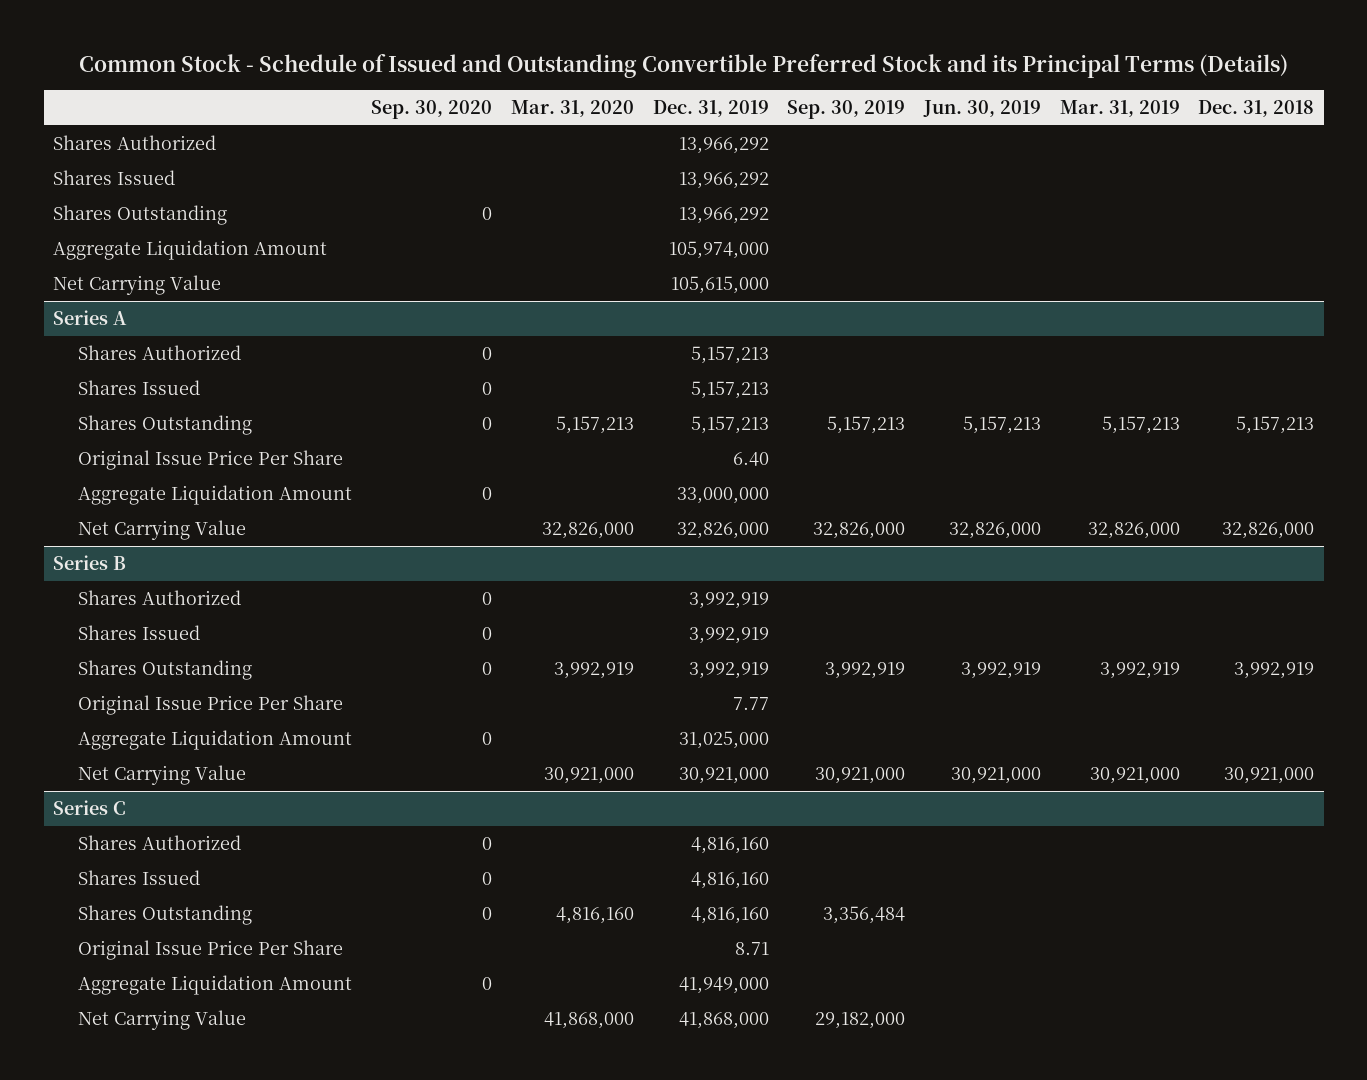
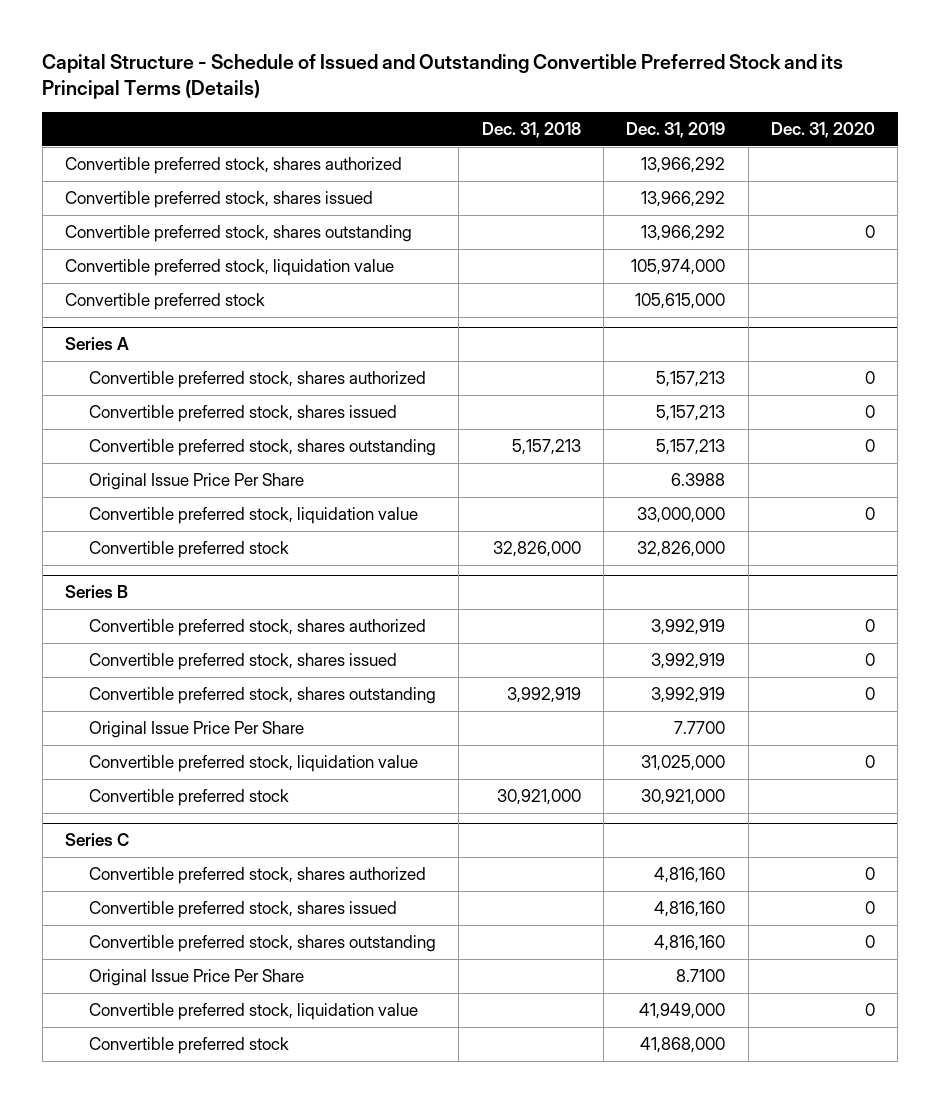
- Common Stock - Schedule of Issued and Outstanding Convertible Preferred Stock and its Principal Terms (Details)
+ Capital Structure - Schedule of Issued and Outstanding Convertible Preferred Stock and its Principal Terms (Details)
- | Sep. 30, 2020 | Mar. 31, 2020 | Dec. 31, 2019 | Sep. 30, 2019 | Jun. 30, 2019 | Mar. 31, 2019 | Dec. 31, 2018
+ | Dec. 31, 2018 | Dec. 31, 2019 | Dec. 31, 2020
- Shares Authorized | | | 13,966,292 | | | |
- Shares Issued | | | 13,966,292 | | | |
- Shares Outstanding | 0 | | 13,966,292 | | | |
- Aggregate Liquidation Amount | | | 105,974,000 | | | |
- Net Carrying Value | | | 105,615,000 | | | |
+ Convertible preferred stock, shares authorized | | 13,966,292 |
+ Convertible preferred stock, shares issued | | 13,966,292 |
+ Convertible preferred stock, shares outstanding | | 13,966,292 | 0
+ Convertible preferred stock, liquidation value | | 105,974,000 |
+ Convertible preferred stock | | 105,615,000 |
@ Series A
- Shares Authorized | 0 | | 5,157,213 | | | |
- Shares Issued | 0 | | 5,157,213 | | | |
- Shares Outstanding | 0 | 5,157,213 | 5,157,213 | 5,157,213 | 5,157,213 | 5,157,213 | 5,157,213
- Original Issue Price Per Share | | | 6.40 | | | |
- Aggregate Liquidation Amount | 0 | | 33,000,000 | | | |
- Net Carrying Value | | 32,826,000 | 32,826,000 | 32,826,000 | 32,826,000 | 32,826,000 | 32,826,000
+ Convertible preferred stock, shares authorized | | 5,157,213 | 0
+ Convertible preferred stock, shares issued | | 5,157,213 | 0
+ Convertible preferred stock, shares outstanding | 5,157,213 | 5,157,213 | 0
+ Original Issue Price Per Share | | 6.3988 |
+ Convertible preferred stock, liquidation value | | 33,000,000 | 0
+ Convertible preferred stock | 32,826,000 | 32,826,000 |
@ Series B
- Shares Authorized | 0 | | 3,992,919 | | | |
- Shares Issued | 0 | | 3,992,919 | | | |
- Shares Outstanding | 0 | 3,992,919 | 3,992,919 | 3,992,919 | 3,992,919 | 3,992,919 | 3,992,919
- Original Issue Price Per Share | | | 7.77 | | | |
- Aggregate Liquidation Amount | 0 | | 31,025,000 | | | |
- Net Carrying Value | | 30,921,000 | 30,921,000 | 30,921,000 | 30,921,000 | 30,921,000 | 30,921,000
+ Convertible preferred stock, shares authorized | | 3,992,919 | 0
+ Convertible preferred stock, shares issued | | 3,992,919 | 0
+ Convertible preferred stock, shares outstanding | 3,992,919 | 3,992,919 | 0
+ Original Issue Price Per Share | | 7.7700 |
+ Convertible preferred stock, liquidation value | | 31,025,000 | 0
+ Convertible preferred stock | 30,921,000 | 30,921,000 |
@ Series C
- Shares Authorized | 0 | | 4,816,160 | | | |
- Shares Issued | 0 | | 4,816,160 | | | |
- Shares Outstanding | 0 | 4,816,160 | 4,816,160 | 3,356,484 | | |
- Original Issue Price Per Share | | | 8.71 | | | |
- Aggregate Liquidation Amount | 0 | | 41,949,000 | | | |
- Net Carrying Value | | 41,868,000 | 41,868,000 | 29,182,000 | | |
+ Convertible preferred stock, shares authorized | | 4,816,160 | 0
+ Convertible preferred stock, shares issued | | 4,816,160 | 0
+ Convertible preferred stock, shares outstanding | | 4,816,160 | 0
+ Original Issue Price Per Share | | 8.7100 |
+ Convertible preferred stock, liquidation value | | 41,949,000 | 0
+ Convertible preferred stock | | 41,868,000 |

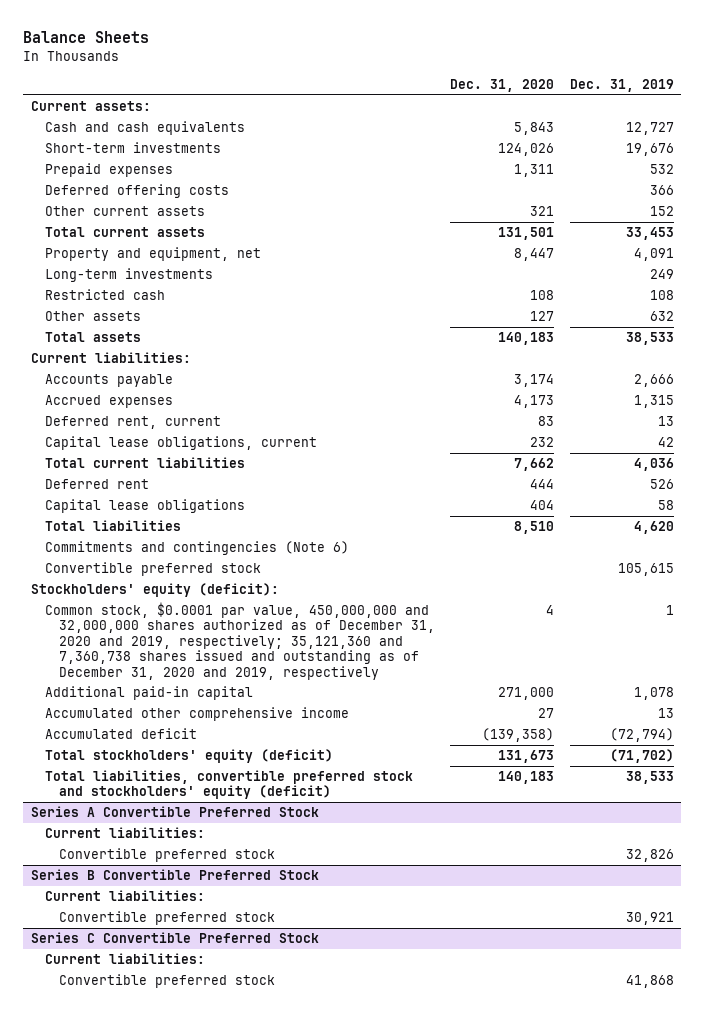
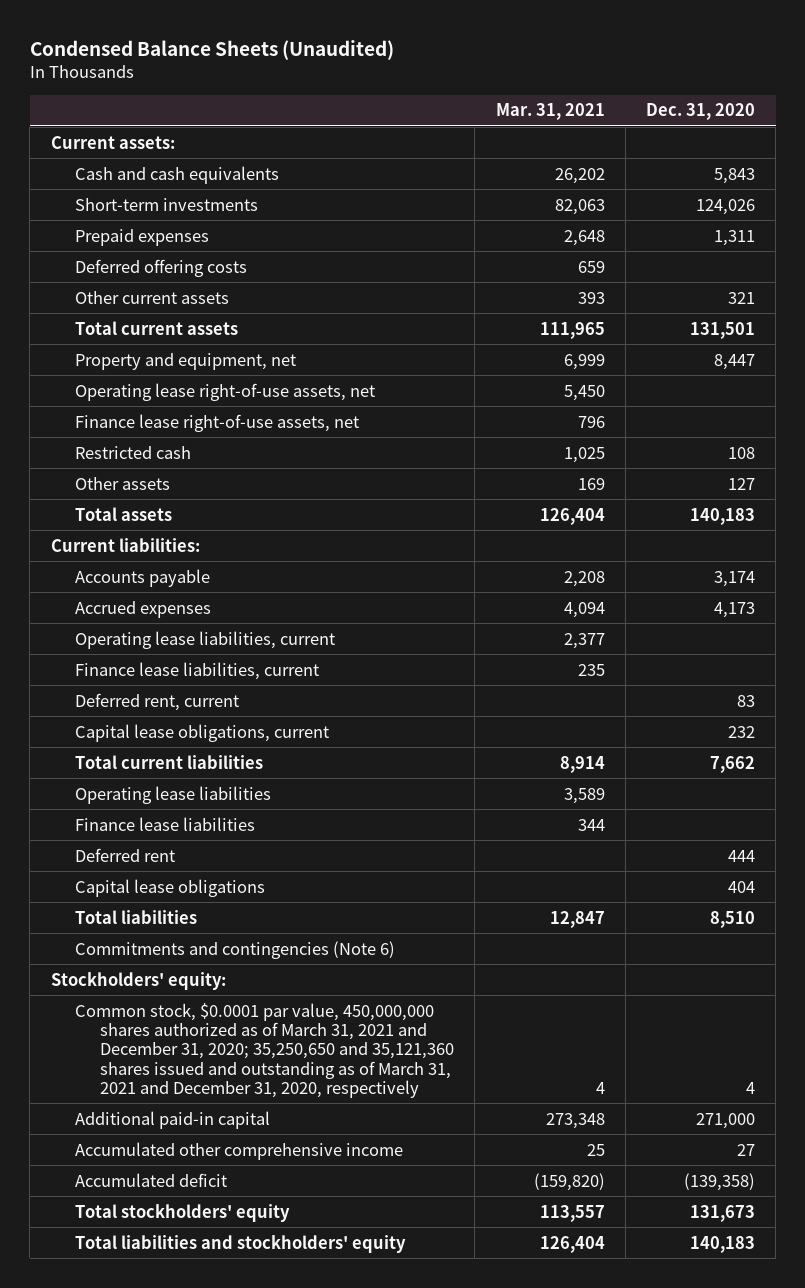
- Balance Sheets
+ Condensed Balance Sheets (Unaudited)
- | Dec. 31, 2020 | Dec. 31, 2019
+ | Mar. 31, 2021 | Dec. 31, 2020
- Long-term investments | | 249
+ Operating lease right-of-use assets, net | 5,450 |
+ Finance lease right-of-use assets, net | 796 |
+ Operating lease liabilities, current | 2,377 |
+ Finance lease liabilities, current | 235 |
+ Operating lease liabilities | 3,589 |
+ Finance lease liabilities | 344 |
- Convertible preferred stock | | 105,615
- Stockholders' equity (deficit):
- Common stock, $0.0001 par value, 450,000,000 and 32,000,000 shares authorized as of December 31, 2020 and 2019, respectively; 35,121,360 and 7,360,738 shares issued and outstanding as of December 31, 2020 and 2019, respectively | 4 | 1
+ Stockholders' equity:
+ Common stock, $0.0001 par value, 450,000,000 shares authorized as of March 31, 2021 and December 31, 2020; 35,250,650 and 35,121,360 shares issued and outstanding as of March 31, 2021 and December 31, 2020, respectively | 4 | 4
- Total stockholders' equity (deficit) | 131,673 | (71,702)
- Total liabilities, convertible preferred stock and stockholders' equity (deficit) | 140,183 | 38,533
- Series A Convertible Preferred Stock
- Current liabilities:
- Convertible preferred stock | | 32,826
- Series B Convertible Preferred Stock
- Current liabilities:
- Convertible preferred stock | | 30,921
- Series C Convertible Preferred Stock
- Current liabilities:
- Convertible preferred stock | | 41,868
+ Total stockholders' equity | 113,557 | 131,673
+ Total liabilities and stockholders' equity | 126,404 | 140,183

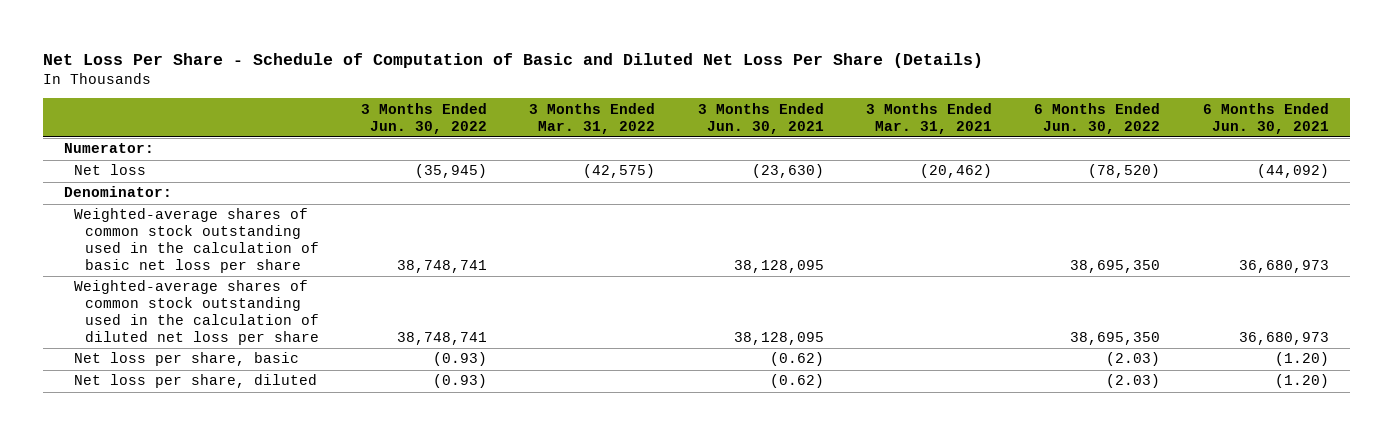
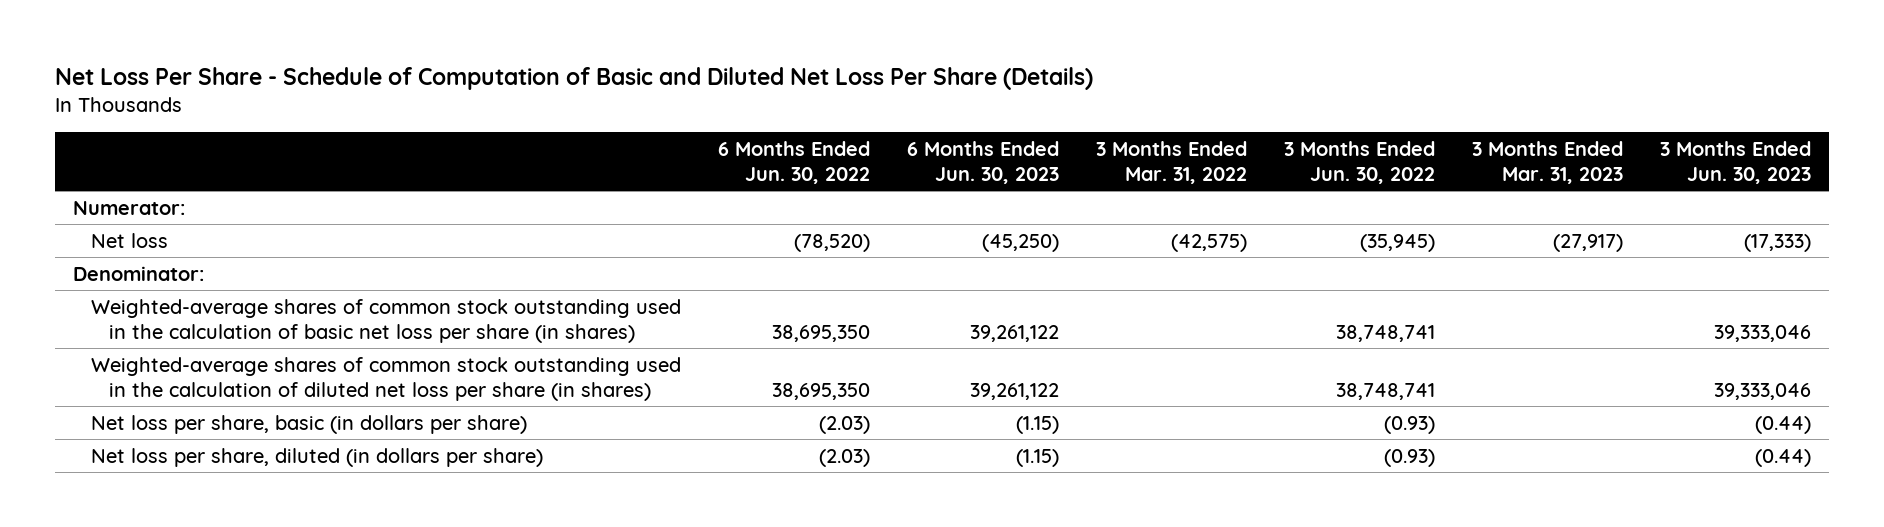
- | 3 Months Ended Jun. 30, 2022 | 3 Months Ended Mar. 31, 2022 | 3 Months Ended Jun. 30, 2021 | 3 Months Ended Mar. 31, 2021 | 6 Months Ended Jun. 30, 2022 | 6 Months Ended Jun. 30, 2021
+ | 6 Months Ended Jun. 30, 2022 | 6 Months Ended Jun. 30, 2023 | 3 Months Ended Mar. 31, 2022 | 3 Months Ended Jun. 30, 2022 | 3 Months Ended Mar. 31, 2023 | 3 Months Ended Jun. 30, 2023
- Weighted-average shares of common stock outstanding used in the calculation of basic net loss per share | 38,748,741 | | 38,128,095 | | 38,695,350 | 36,680,973
- Weighted-average shares of common stock outstanding used in the calculation of diluted net loss per share | 38,748,741 | | 38,128,095 | | 38,695,350 | 36,680,973
- Net loss per share, basic | (0.93) | | (0.62) | | (2.03) | (1.20)
- Net loss per share, diluted | (0.93) | | (0.62) | | (2.03) | (1.20)
+ Weighted-average shares of common stock outstanding used in the calculation of basic net loss per share (in shares) | 38,695,350 | 39,261,122 | | 38,748,741 | | 39,333,046
+ Weighted-average shares of common stock outstanding used in the calculation of diluted net loss per share (in shares) | 38,695,350 | 39,261,122 | | 38,748,741 | | 39,333,046
+ Net loss per share, basic (in dollars per share) | (2.03) | (1.15) | | (0.93) | | (0.44)
+ Net loss per share, diluted (in dollars per share) | (2.03) | (1.15) | | (0.93) | | (0.44)

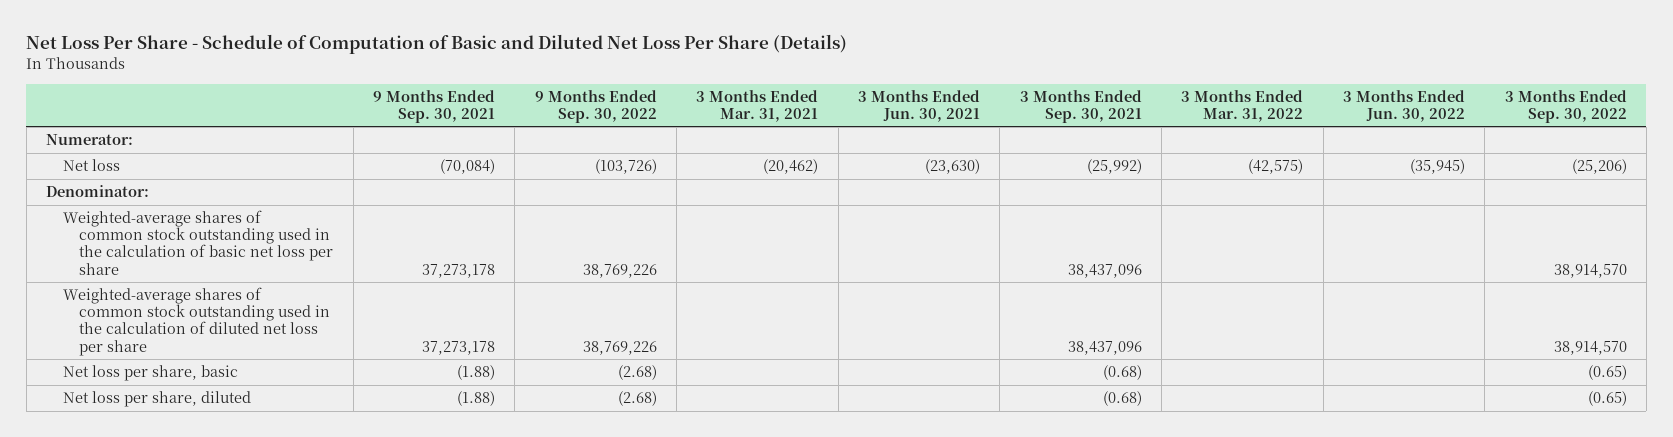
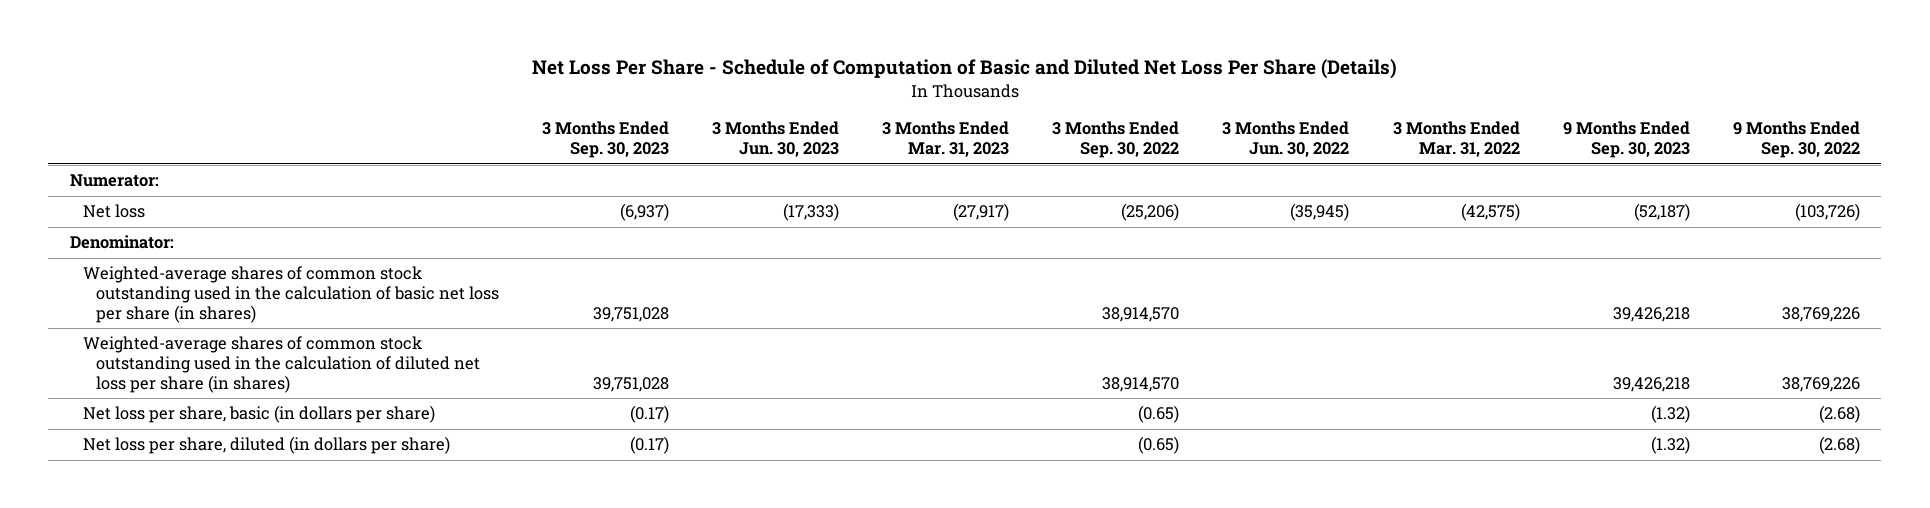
- | 9 Months Ended Sep. 30, 2021 | 9 Months Ended Sep. 30, 2022 | 3 Months Ended Mar. 31, 2021 | 3 Months Ended Jun. 30, 2021 | 3 Months Ended Sep. 30, 2021 | 3 Months Ended Mar. 31, 2022 | 3 Months Ended Jun. 30, 2022 | 3 Months Ended Sep. 30, 2022
+ | 3 Months Ended Sep. 30, 2023 | 3 Months Ended Jun. 30, 2023 | 3 Months Ended Mar. 31, 2023 | 3 Months Ended Sep. 30, 2022 | 3 Months Ended Jun. 30, 2022 | 3 Months Ended Mar. 31, 2022 | 9 Months Ended Sep. 30, 2023 | 9 Months Ended Sep. 30, 2022
- Weighted-average shares of common stock outstanding used in the calculation of basic net loss per share | 37,273,178 | 38,769,226 | | | 38,437,096 | | | 38,914,570
- Weighted-average shares of common stock outstanding used in the calculation of diluted net loss per share | 37,273,178 | 38,769,226 | | | 38,437,096 | | | 38,914,570
- Net loss per share, basic | (1.88) | (2.68) | | | (0.68) | | | (0.65)
- Net loss per share, diluted | (1.88) | (2.68) | | | (0.68) | | | (0.65)
+ Weighted-average shares of common stock outstanding used in the calculation of basic net loss per share (in shares) | 39,751,028 | | | 38,914,570 | | | 39,426,218 | 38,769,226
+ Weighted-average shares of common stock outstanding used in the calculation of diluted net loss per share (in shares) | 39,751,028 | | | 38,914,570 | | | 39,426,218 | 38,769,226
+ Net loss per share, basic (in dollars per share) | (0.17) | | | (0.65) | | | (1.32) | (2.68)
+ Net loss per share, diluted (in dollars per share) | (0.17) | | | (0.65) | | | (1.32) | (2.68)

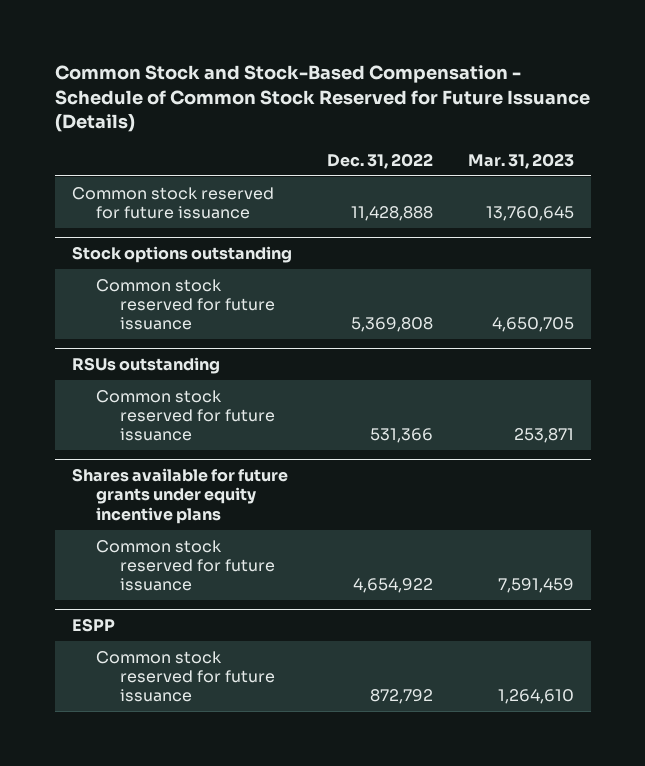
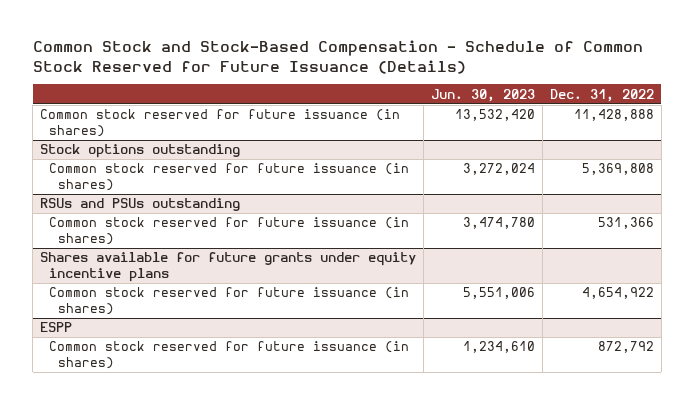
- | Dec. 31, 2022 | Mar. 31, 2023
+ | Jun. 30, 2023 | Dec. 31, 2022
- Common stock reserved for future issuance | 11,428,888 | 13,760,645
+ Common stock reserved for future issuance (in shares) | 13,532,420 | 11,428,888
@ Stock options outstanding
- Common stock reserved for future issuance | 5,369,808 | 4,650,705
- RSUs outstanding
- Common stock reserved for future issuance | 531,366 | 253,871
@ Stock options outstanding
+ Common stock reserved for future issuance (in shares) | 3,272,024 | 5,369,808
+ RSUs and PSUs outstanding
+ Common stock reserved for future issuance (in shares) | 3,474,780 | 531,366
@ Shares available for future grants under equity incentive plans
- Common stock reserved for future issuance | 4,654,922 | 7,591,459
+ Common stock reserved for future issuance (in shares) | 5,551,006 | 4,654,922
@ ESPP
- Common stock reserved for future issuance | 872,792 | 1,264,610
+ Common stock reserved for future issuance (in shares) | 1,234,610 | 872,792

